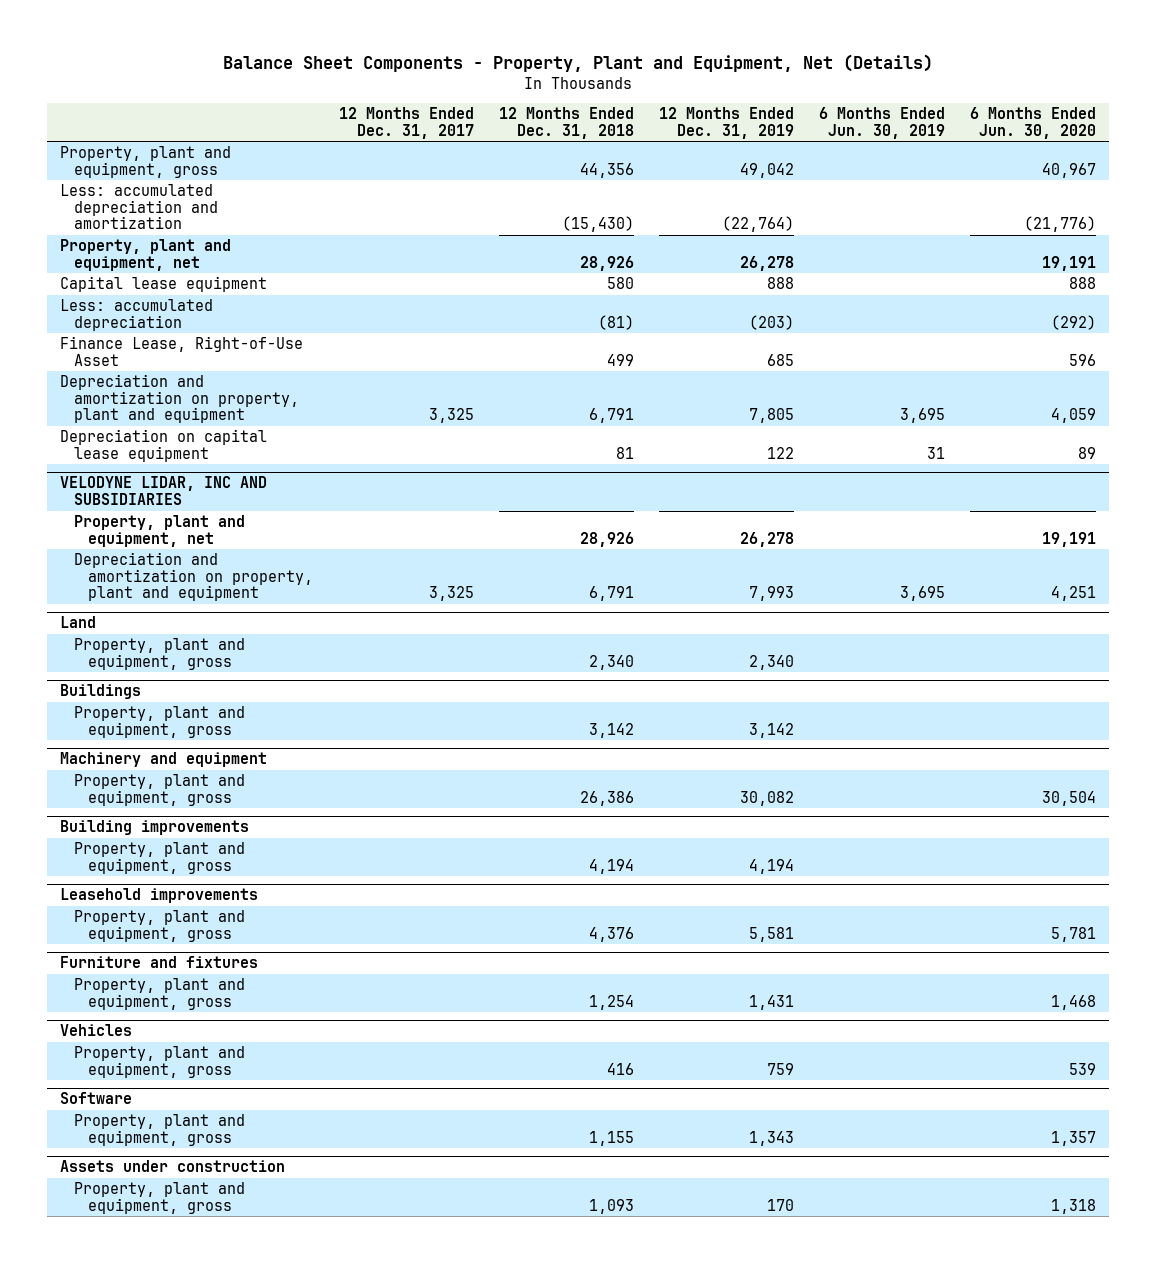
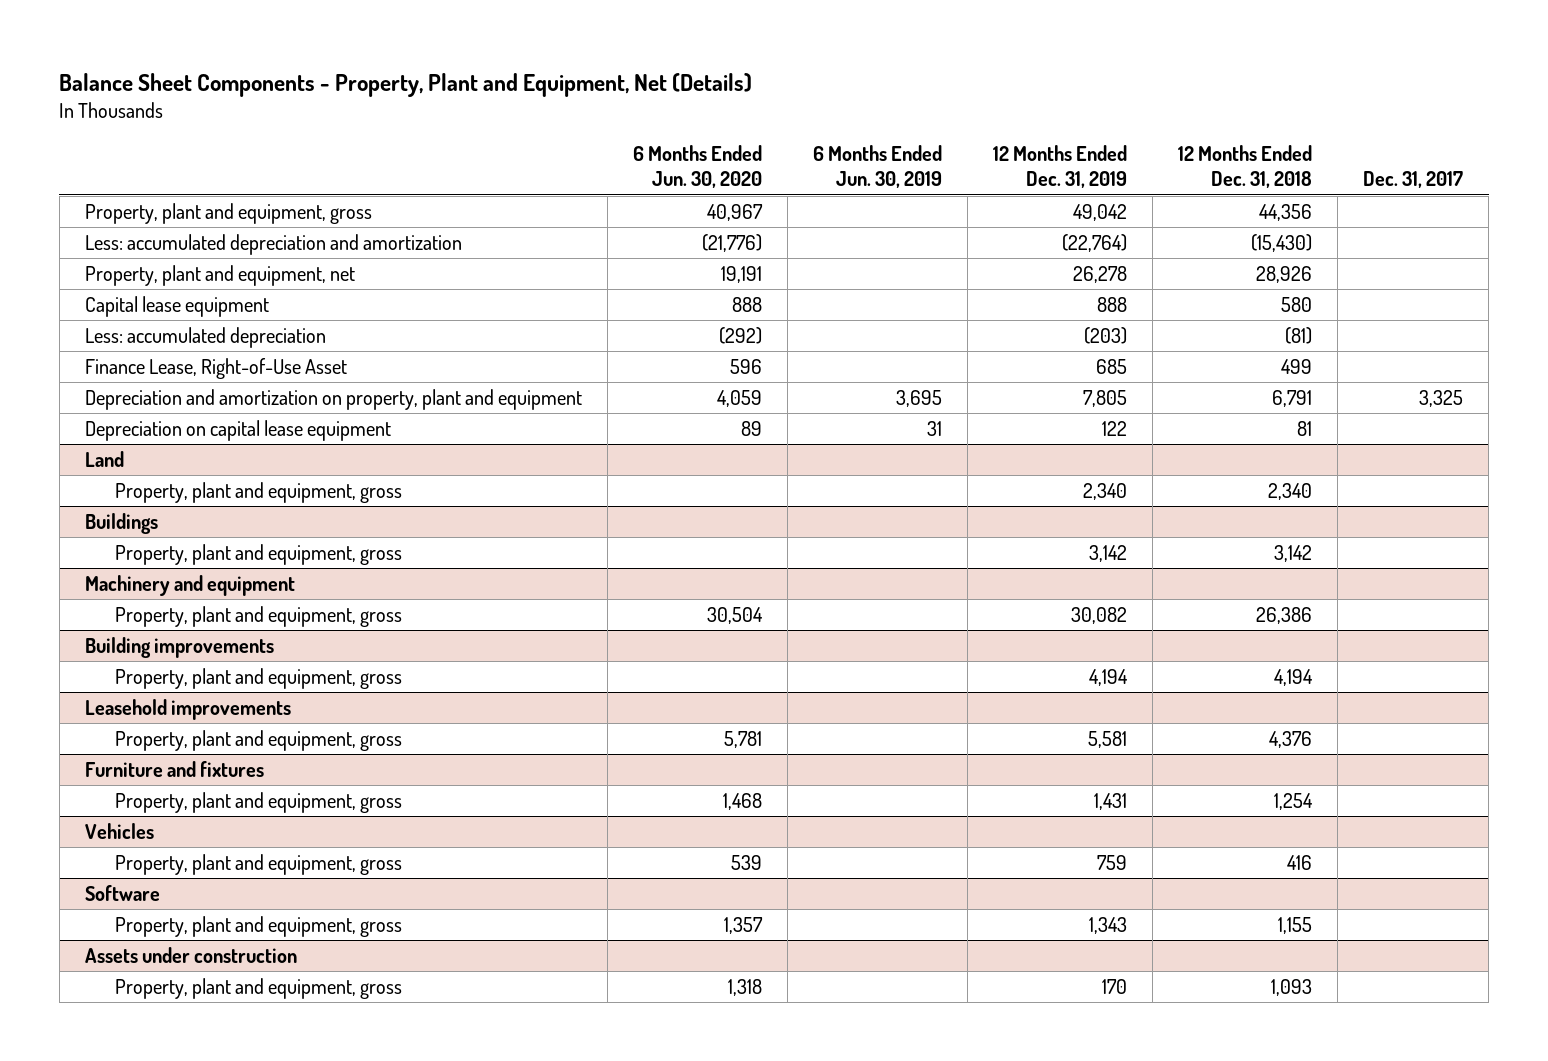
- | 12 Months Ended Dec. 31, 2017 | 12 Months Ended Dec. 31, 2018 | 12 Months Ended Dec. 31, 2019 | 6 Months Ended Jun. 30, 2019 | 6 Months Ended Jun. 30, 2020
+ | 6 Months Ended Jun. 30, 2020 | 6 Months Ended Jun. 30, 2019 | 12 Months Ended Dec. 31, 2019 | 12 Months Ended Dec. 31, 2018 | Dec. 31, 2017
- VELODYNE LIDAR, INC AND SUBSIDIARIES
- Property, plant and equipment, net | | 28,926 | 26,278 | | 19,191
- Depreciation and amortization on property, plant and equipment | 3,325 | 6,791 | 7,993 | 3,695 | 4,251

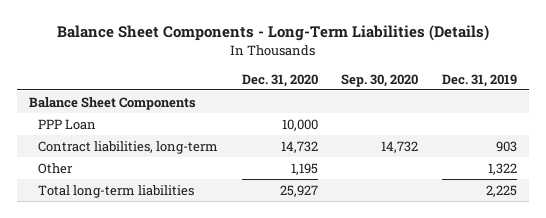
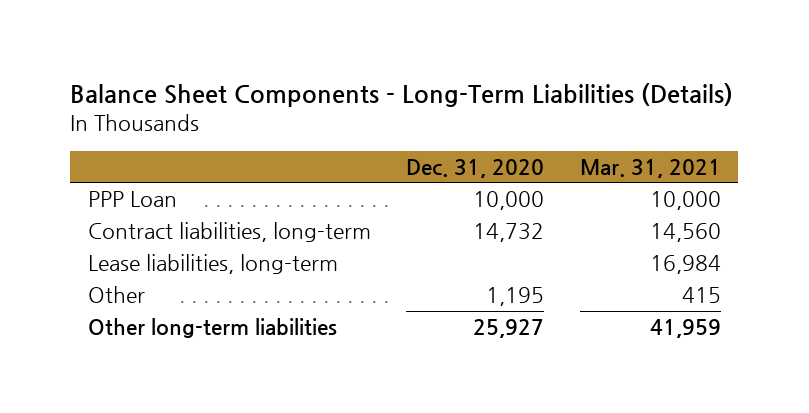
- | Dec. 31, 2020 | Sep. 30, 2020 | Dec. 31, 2019
+ | Dec. 31, 2020 | Mar. 31, 2021
- Balance Sheet Components
+ Lease liabilities, long-term | | 16,984
- Total long-term liabilities | 25,927 | | 2,225
+ Other long-term liabilities | 25,927 | 41,959

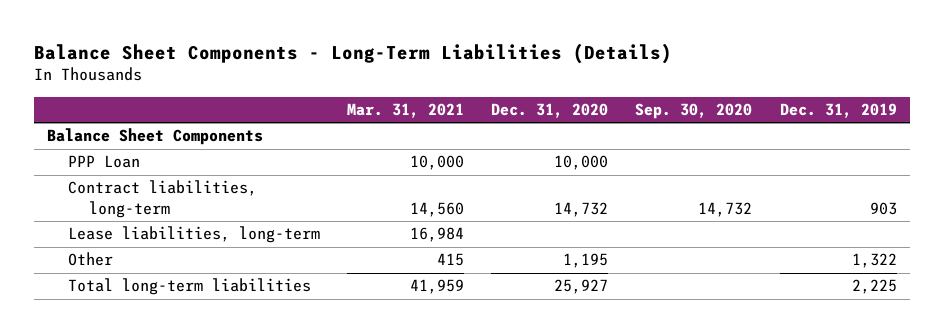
- | Dec. 31, 2020 | Mar. 31, 2021
+ | Mar. 31, 2021 | Dec. 31, 2020 | Sep. 30, 2020 | Dec. 31, 2019
+ Balance Sheet Components
- Other long-term liabilities | 25,927 | 41,959
+ Total long-term liabilities | 41,959 | 25,927 | | 2,225

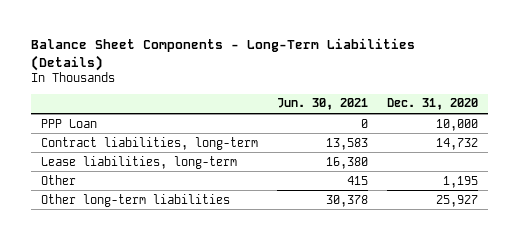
- | Mar. 31, 2021 | Dec. 31, 2020 | Sep. 30, 2020 | Dec. 31, 2019
+ | Jun. 30, 2021 | Dec. 31, 2020
- Balance Sheet Components
- Total long-term liabilities | 41,959 | 25,927 | | 2,225
+ Other long-term liabilities | 30,378 | 25,927

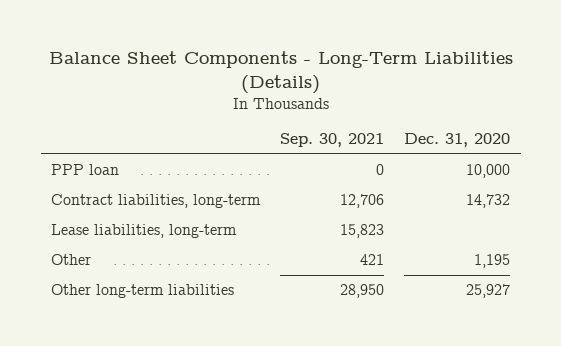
- | Jun. 30, 2021 | Dec. 31, 2020
+ | Sep. 30, 2021 | Dec. 31, 2020
- PPP Loan | 0 | 10,000
+ PPP loan | 0 | 10,000

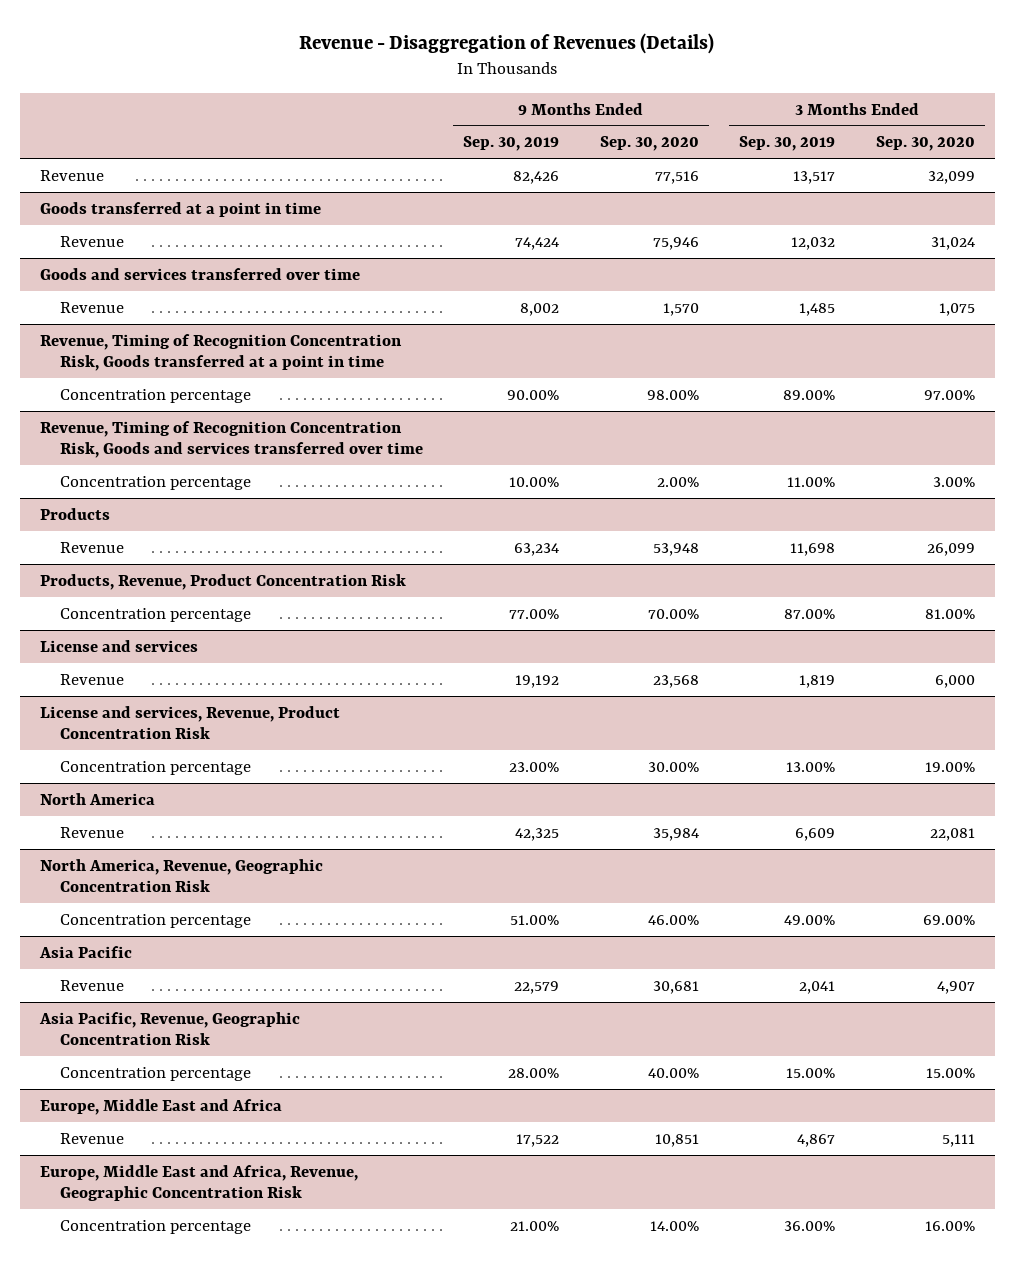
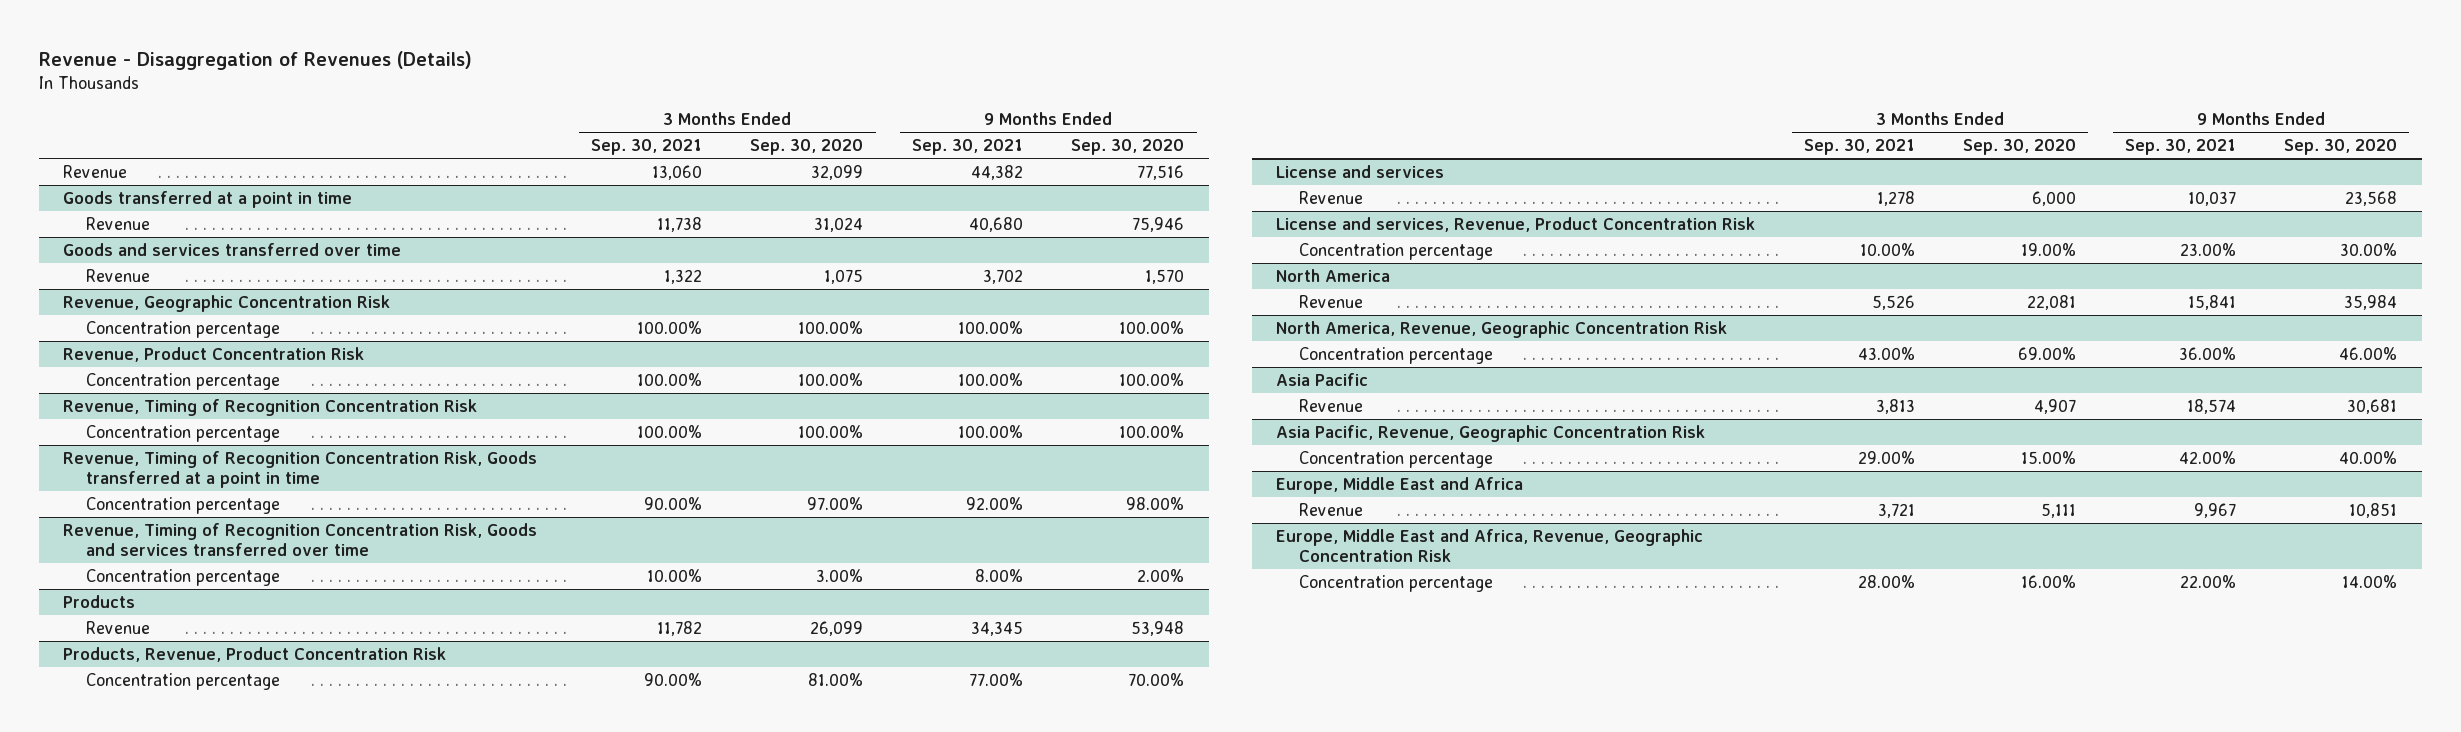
- | 9 Months Ended Sep. 30, 2019 | 9 Months Ended Sep. 30, 2020 | 3 Months Ended Sep. 30, 2019 | 3 Months Ended Sep. 30, 2020
+ | 3 Months Ended Sep. 30, 2021 | 3 Months Ended Sep. 30, 2020 | 9 Months Ended Sep. 30, 2021 | 9 Months Ended Sep. 30, 2020
+ Revenue, Geographic Concentration Risk
+ Concentration percentage | 100.00% | 100.00% | 100.00% | 100.00%
+ Revenue, Product Concentration Risk
+ Concentration percentage | 100.00% | 100.00% | 100.00% | 100.00%
+ Revenue, Timing of Recognition Concentration Risk
+ Concentration percentage | 100.00% | 100.00% | 100.00% | 100.00%

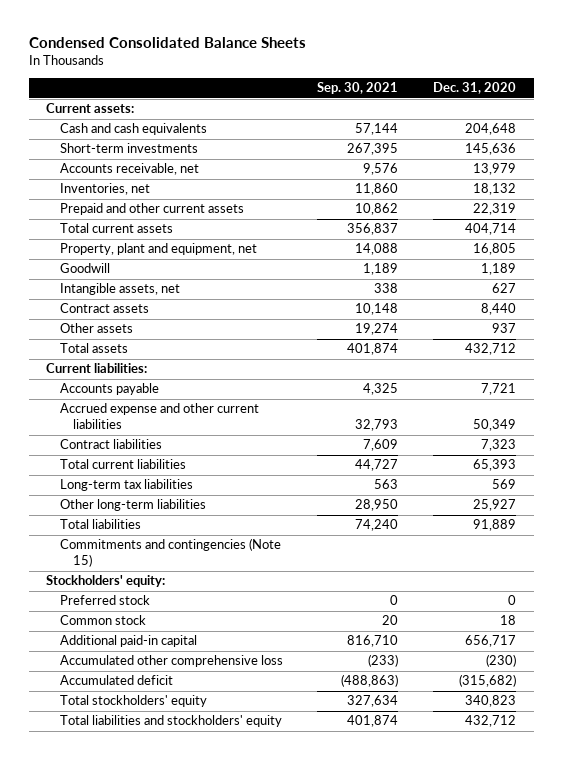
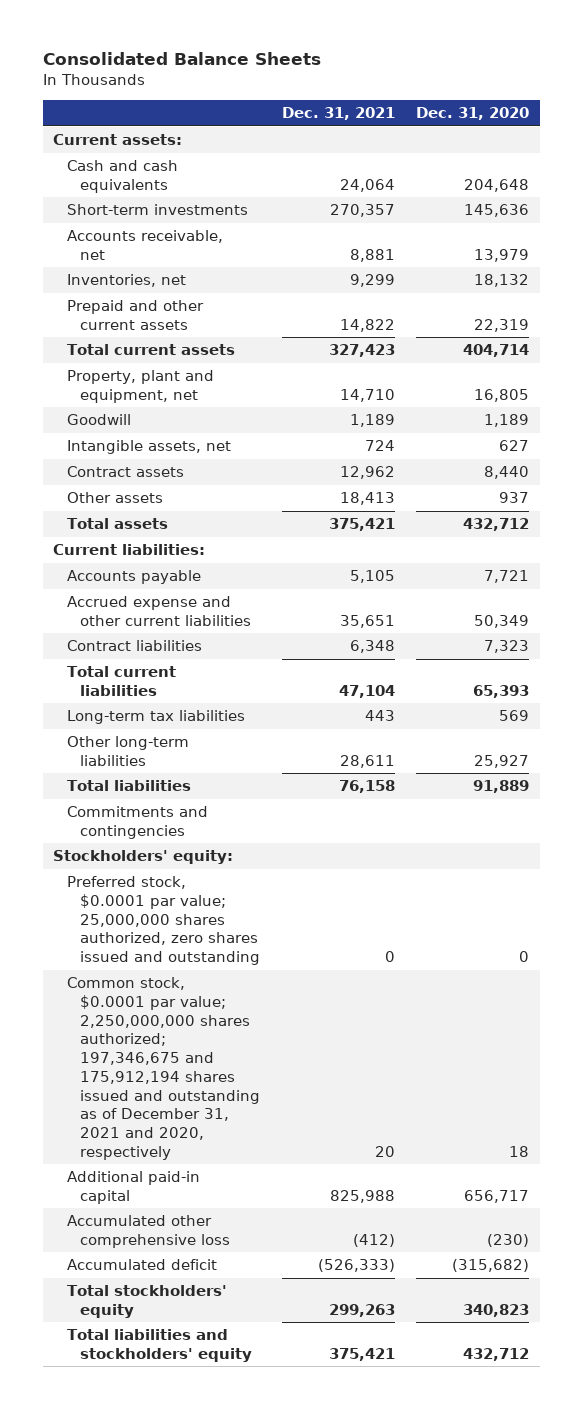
- Condensed Consolidated Balance Sheets
+ Consolidated Balance Sheets
- | Sep. 30, 2021 | Dec. 31, 2020
+ | Dec. 31, 2021 | Dec. 31, 2020
- Commitments and contingencies (Note 15)
+ Commitments and contingencies
- Preferred stock | 0 | 0
- Common stock | 20 | 18
+ Preferred stock, $0.0001 par value; 25,000,000 shares authorized, zero shares issued and outstanding | 0 | 0
+ Common stock, $0.0001 par value; 2,250,000,000 shares authorized; 197,346,675 and 175,912,194 shares issued and outstanding as of December 31, 2021 and 2020, respectively | 20 | 18

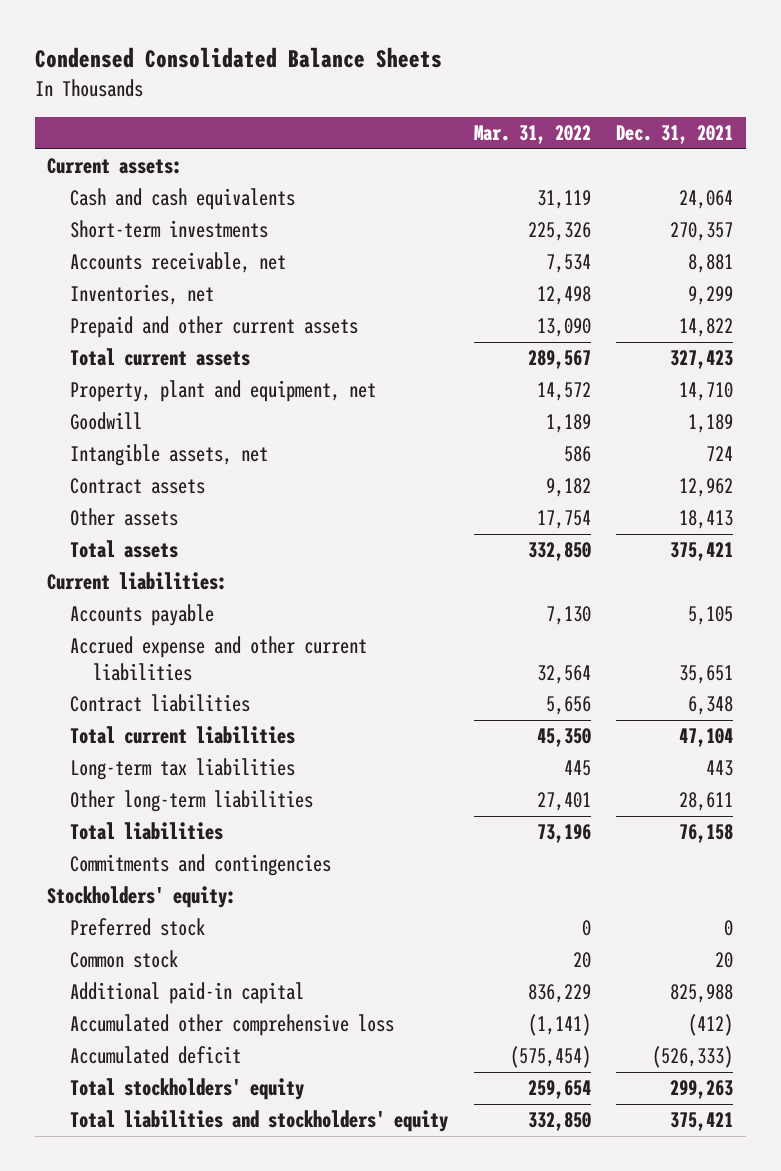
- Consolidated Balance Sheets
+ Condensed Consolidated Balance Sheets
- | Dec. 31, 2021 | Dec. 31, 2020
+ | Mar. 31, 2022 | Dec. 31, 2021
- Preferred stock, $0.0001 par value; 25,000,000 shares authorized, zero shares issued and outstanding | 0 | 0
- Common stock, $0.0001 par value; 2,250,000,000 shares authorized; 197,346,675 and 175,912,194 shares issued and outstanding as of December 31, 2021 and 2020, respectively | 20 | 18
+ Preferred stock | 0 | 0
+ Common stock | 20 | 20

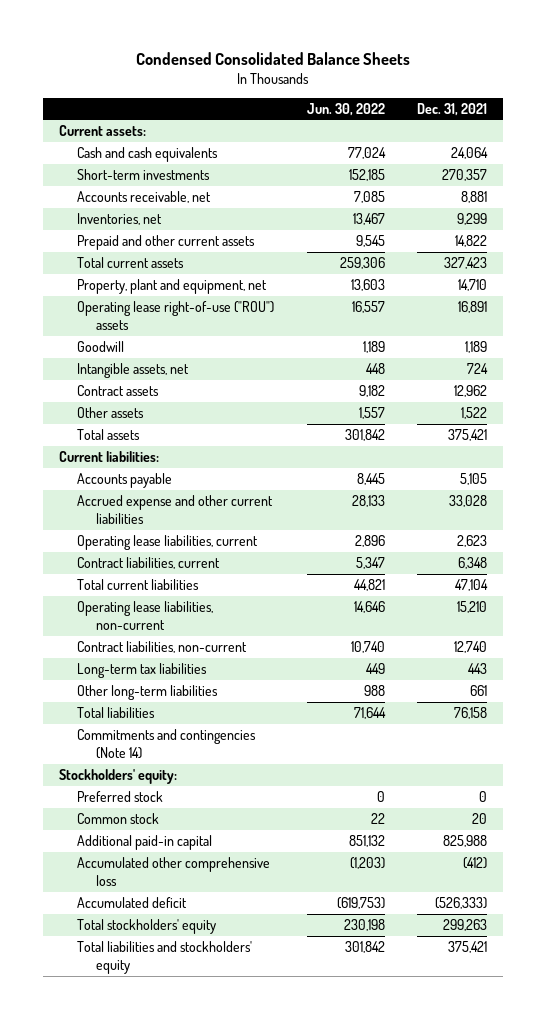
- | Mar. 31, 2022 | Dec. 31, 2021
+ | Jun. 30, 2022 | Dec. 31, 2021
+ Operating lease right-of-use ("ROU") assets | 16,557 | 16,891
- Other assets | 17,754 | 18,413
+ Other assets | 1,557 | 1,522
- Accrued expense and other current liabilities | 32,564 | 35,651
- Contract liabilities | 5,656 | 6,348
+ Accrued expense and other current liabilities | 28,133 | 33,028
+ Operating lease liabilities, current | 2,896 | 2,623
+ Contract liabilities, current | 5,347 | 6,348
+ Operating lease liabilities, non-current | 14,646 | 15,210
+ Contract liabilities, non-current | 10,740 | 12,740
- Other long-term liabilities | 27,401 | 28,611
+ Other long-term liabilities | 988 | 661
- Commitments and contingencies
+ Commitments and contingencies (Note 14)

